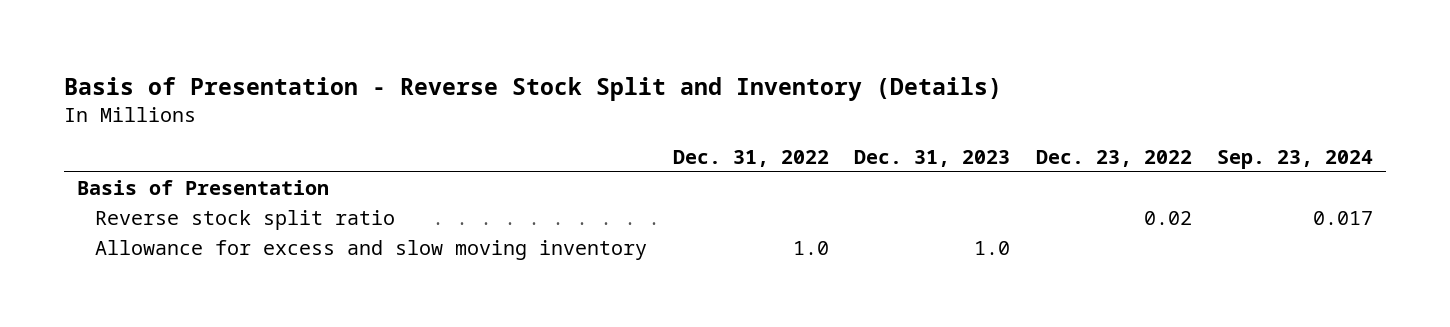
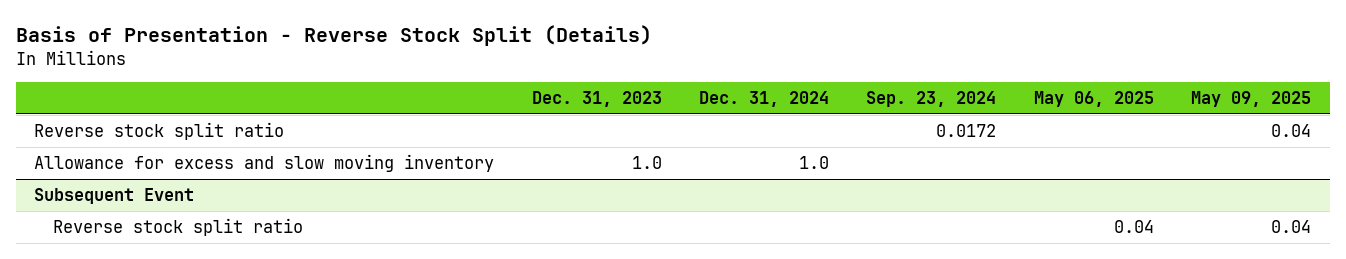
- Basis of Presentation - Reverse Stock Split and Inventory (Details)
+ Basis of Presentation - Reverse Stock Split (Details)
- | Dec. 31, 2022 | Dec. 31, 2023 | Dec. 23, 2022 | Sep. 23, 2024
+ | Dec. 31, 2023 | Dec. 31, 2024 | Sep. 23, 2024 | May 06, 2025 | May 09, 2025
- Basis of Presentation
- Reverse stock split ratio | | | 0.02 | 0.017
+ Reverse stock split ratio | | | 0.0172 | | 0.04
+ Subsequent Event
+ Reverse stock split ratio | | | | 0.04 | 0.04

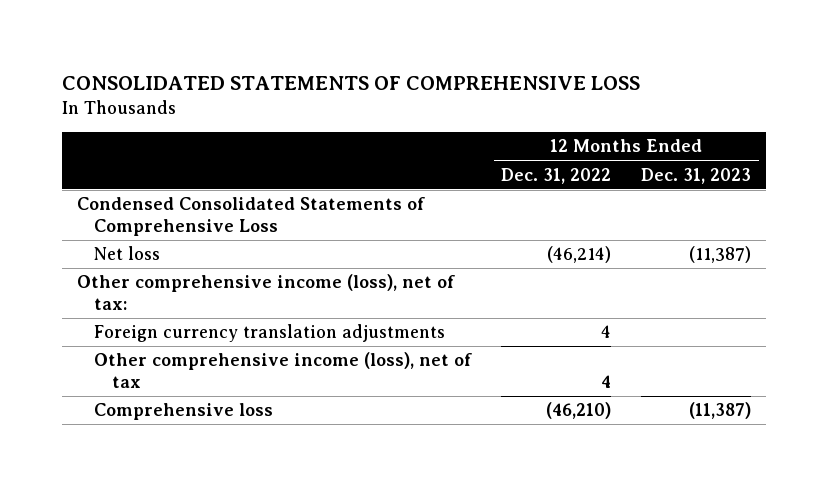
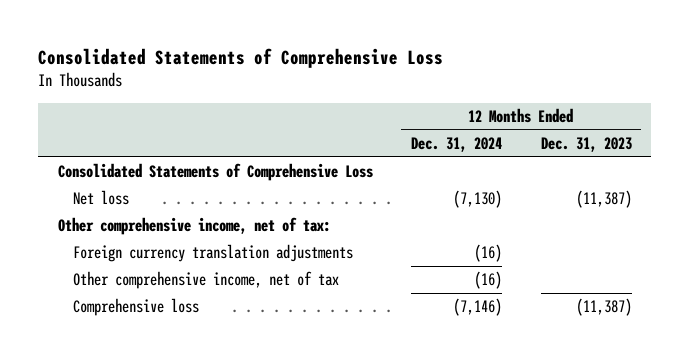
- CONSOLIDATED STATEMENTS OF COMPREHENSIVE LOSS
+ Consolidated Statements of Comprehensive Loss
- | 12 Months Ended Dec. 31, 2022 | 12 Months Ended Dec. 31, 2023
+ | 12 Months Ended Dec. 31, 2024 | 12 Months Ended Dec. 31, 2023
- Condensed Consolidated Statements of Comprehensive Loss
+ Consolidated Statements of Comprehensive Loss
- Other comprehensive income (loss), net of tax:
+ Other comprehensive income, net of tax:
- Other comprehensive income (loss), net of tax | 4 |
+ Other comprehensive income, net of tax | (16) |

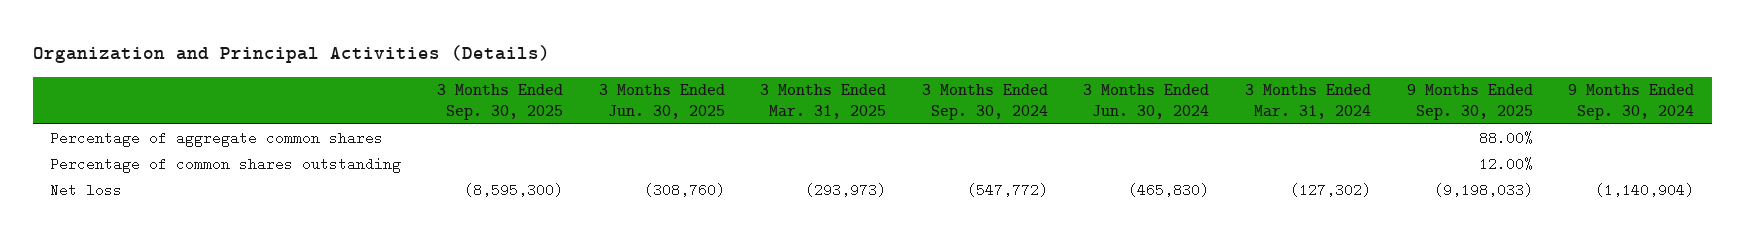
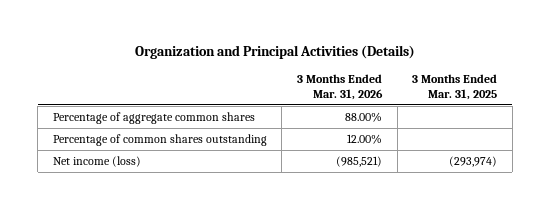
- | 3 Months Ended Sep. 30, 2025 | 3 Months Ended Jun. 30, 2025 | 3 Months Ended Mar. 31, 2025 | 3 Months Ended Sep. 30, 2024 | 3 Months Ended Jun. 30, 2024 | 3 Months Ended Mar. 31, 2024 | 9 Months Ended Sep. 30, 2025 | 9 Months Ended Sep. 30, 2024
+ | 3 Months Ended Mar. 31, 2026 | 3 Months Ended Mar. 31, 2025
- Net loss | (8,595,300) | (308,760) | (293,973) | (547,772) | (465,830) | (127,302) | (9,198,033) | (1,140,904)
+ Net income (loss) | (985,521) | (293,974)

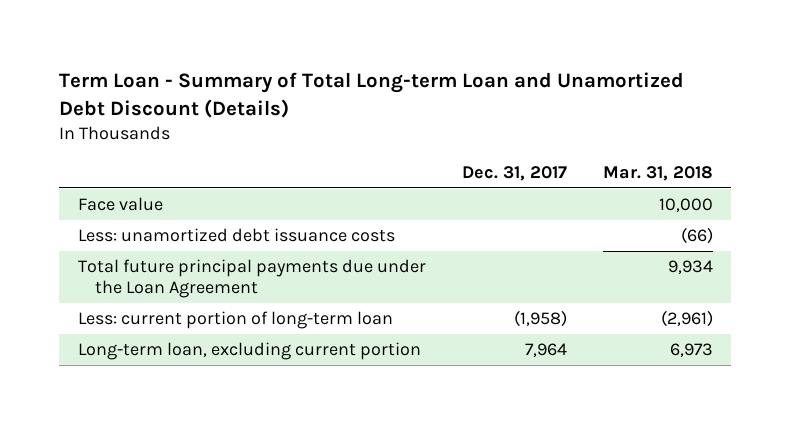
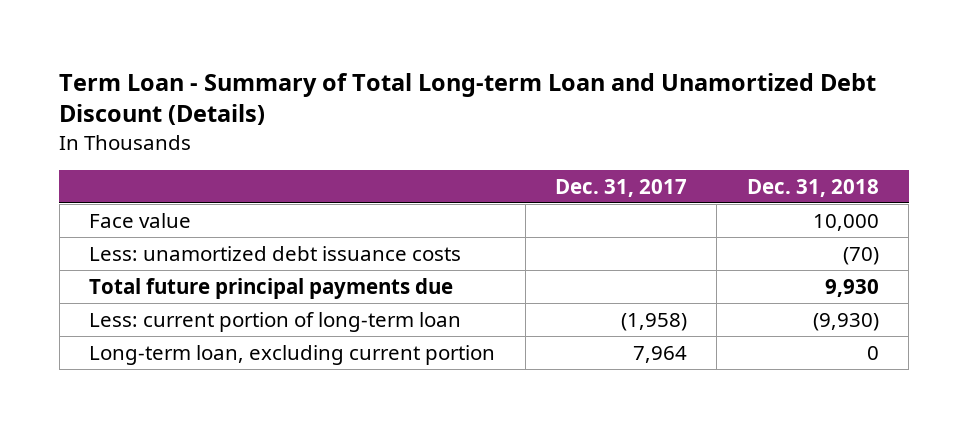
- | Dec. 31, 2017 | Mar. 31, 2018
+ | Dec. 31, 2017 | Dec. 31, 2018
- Total future principal payments due under the Loan Agreement | | 9,934
+ Total future principal payments due | | 9,930

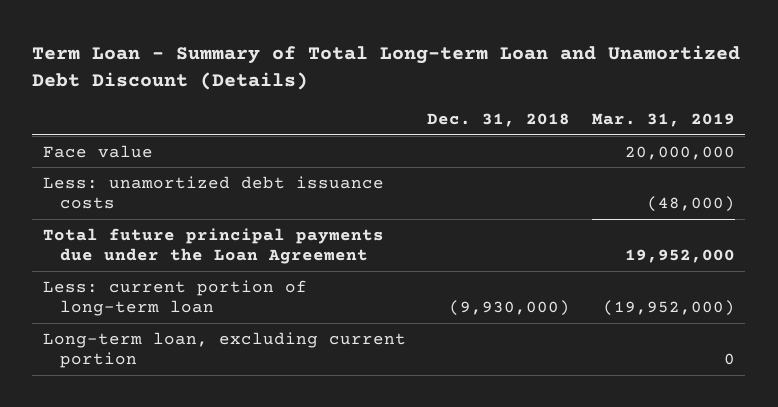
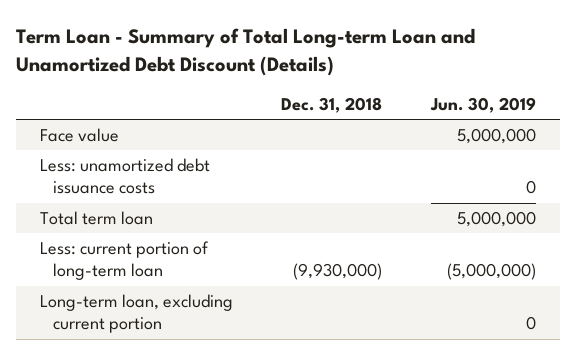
- | Dec. 31, 2018 | Mar. 31, 2019
+ | Dec. 31, 2018 | Jun. 30, 2019
- Total future principal payments due under the Loan Agreement | | 19,952,000
+ Total term loan | | 5,000,000

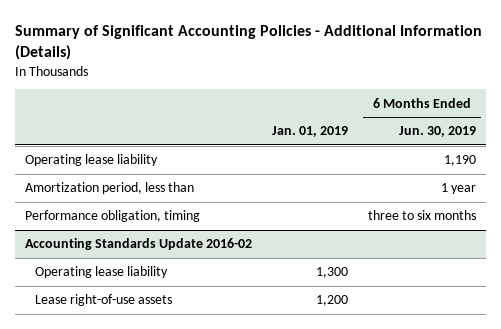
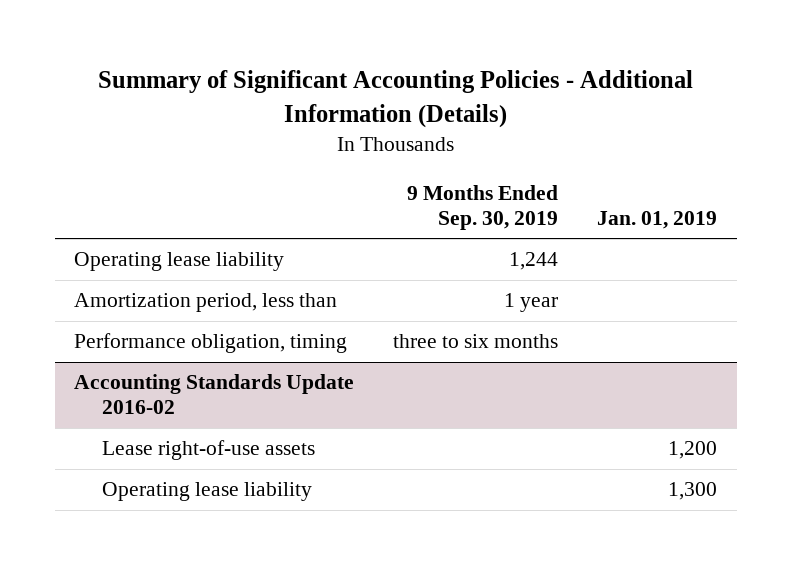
- | Jan. 01, 2019 | 6 Months Ended Jun. 30, 2019
+ | 9 Months Ended Sep. 30, 2019 | Jan. 01, 2019
@ Accounting Standards Update 2016-02
moved down: Operating lease liability | | 1,300

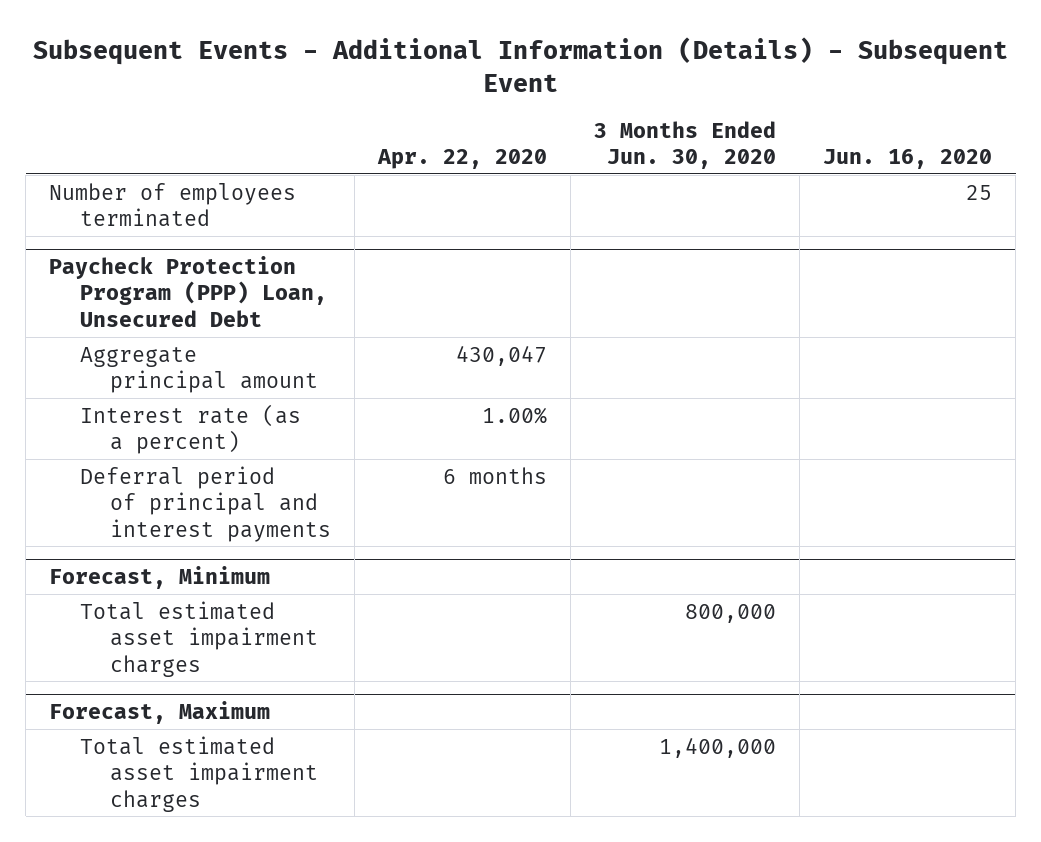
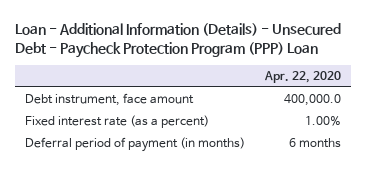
- Subsequent Events - Additional Information (Details) - Subsequent Event
+ Loan - Additional Information (Details) - Unsecured Debt - Paycheck Protection Program (PPP) Loan
- | Apr. 22, 2020 | 3 Months Ended Jun. 30, 2020 | Jun. 16, 2020
+ | Apr. 22, 2020
- Number of employees terminated | | | 25
- Paycheck Protection Program (PPP) Loan, Unsecured Debt
- Aggregate principal amount | 430,047 | |
- Interest rate (as a percent) | 1.00% | |
- Deferral period of principal and interest payments | 6 months | |
- Forecast, Minimum
- Total estimated asset impairment charges | | 800,000 |
- Forecast, Maximum
- Total estimated asset impairment charges | | 1,400,000 |
+ Debt instrument, face amount | 400,000.0
+ Fixed interest rate (as a percent) | 1.00%
+ Deferral period of payment (in months) | 6 months

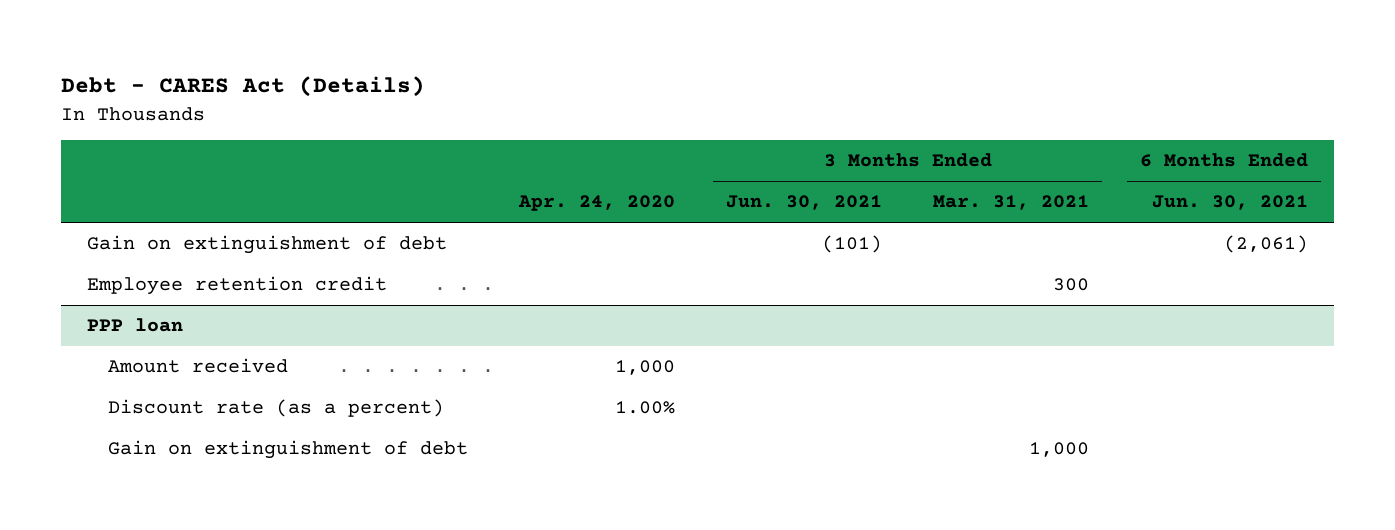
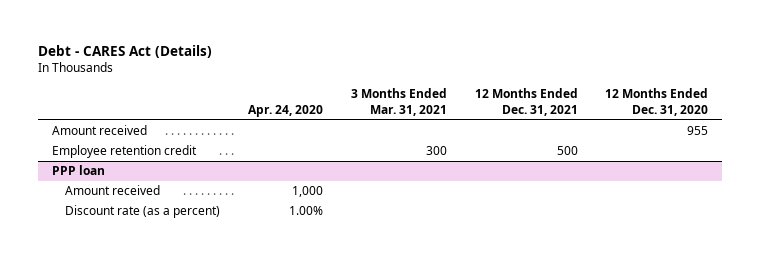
- | Apr. 24, 2020 | 3 Months Ended Jun. 30, 2021 | 3 Months Ended Mar. 31, 2021 | 6 Months Ended Jun. 30, 2021
+ | Apr. 24, 2020 | 3 Months Ended Mar. 31, 2021 | 12 Months Ended Dec. 31, 2021 | 12 Months Ended Dec. 31, 2020
- Gain on extinguishment of debt | | (101) | | (2,061)
+ Amount received | | | | 955
@ PPP loan
- Gain on extinguishment of debt | | | 1,000 |

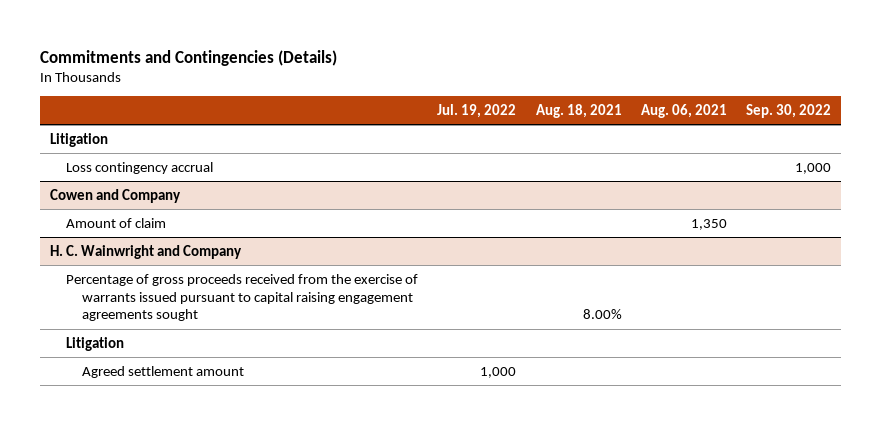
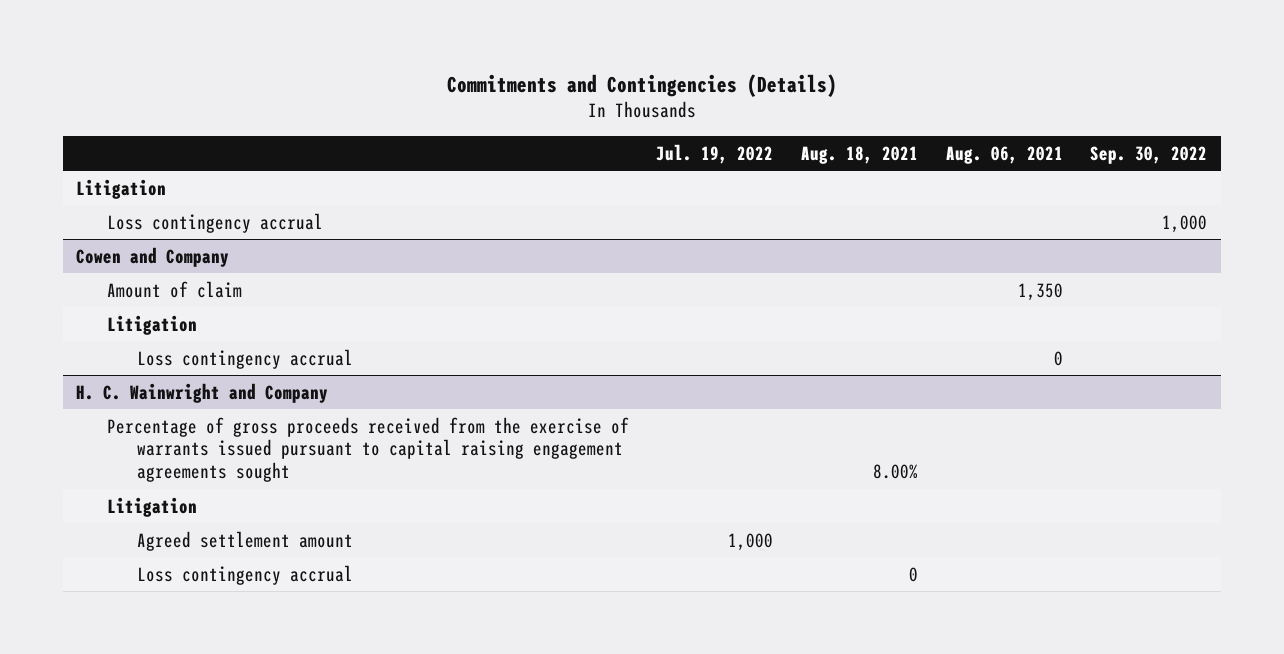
@ Cowen and Company
+ Litigation
+ Loss contingency accrual | | | 0 |
@ H. C. Wainwright and Company
+ Loss contingency accrual | | 0 | |

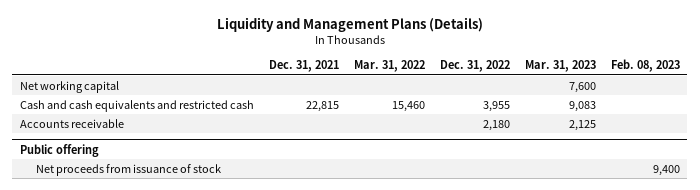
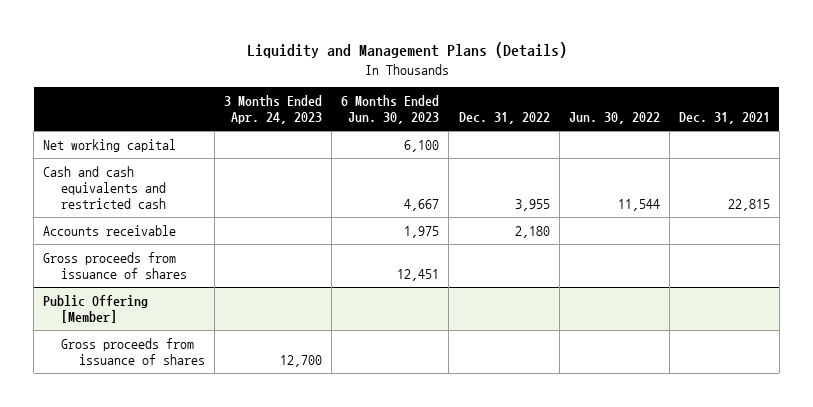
- | Dec. 31, 2021 | Mar. 31, 2022 | Dec. 31, 2022 | Mar. 31, 2023 | Feb. 08, 2023
+ | 3 Months Ended Apr. 24, 2023 | 6 Months Ended Jun. 30, 2023 | Dec. 31, 2022 | Jun. 30, 2022 | Dec. 31, 2021
- Public offering
- Net proceeds from issuance of stock | | | | | 9,400
+ Gross proceeds from issuance of shares | | 12,451 | | |
+ Public Offering [Member]
+ Gross proceeds from issuance of shares | 12,700 | | | |

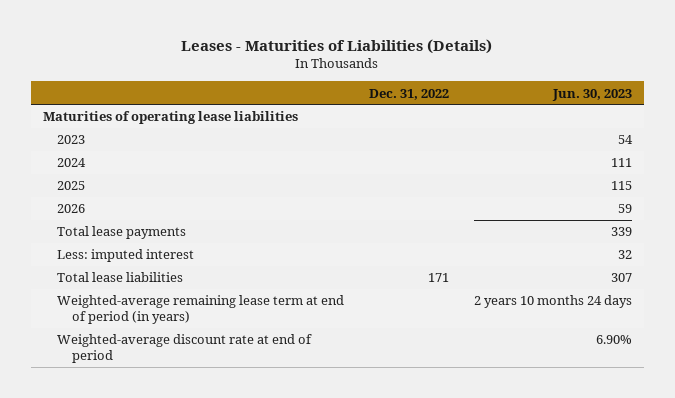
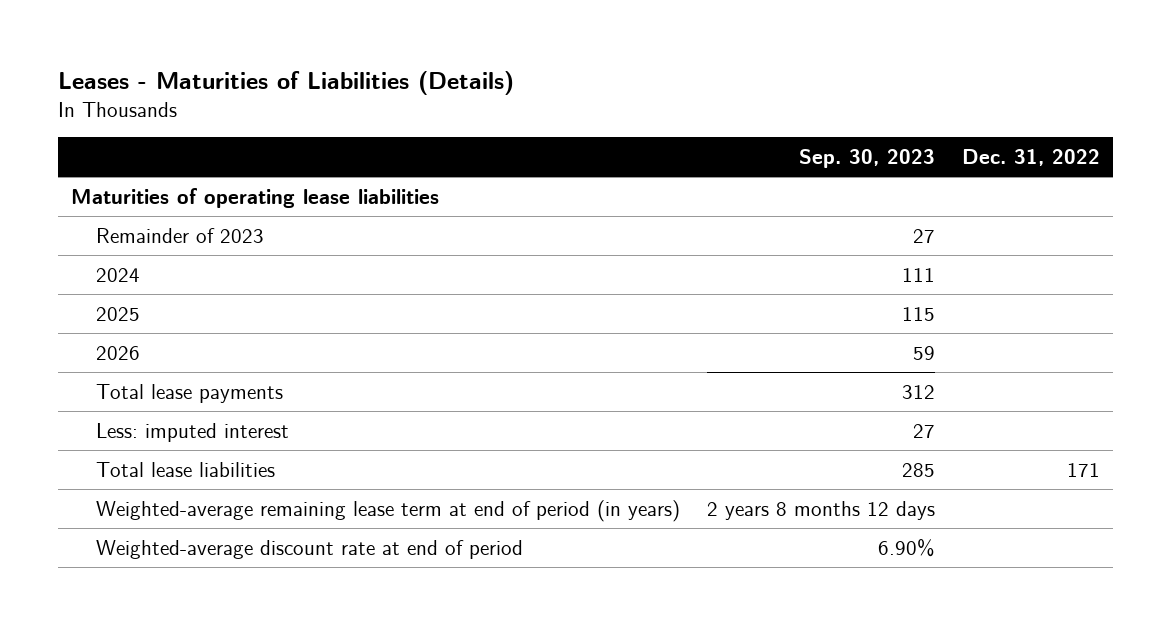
- | Dec. 31, 2022 | Jun. 30, 2023
+ | Sep. 30, 2023 | Dec. 31, 2022
- 2023 | | 54
+ Remainder of 2023 | 27 |

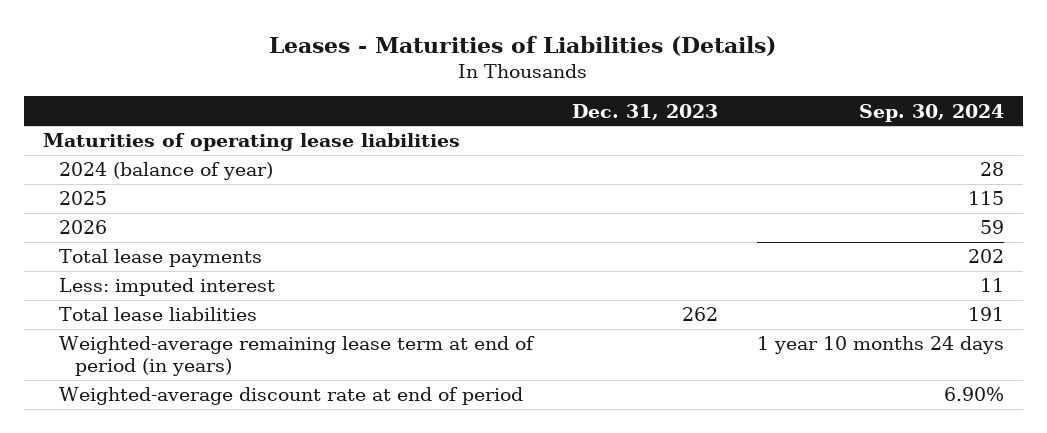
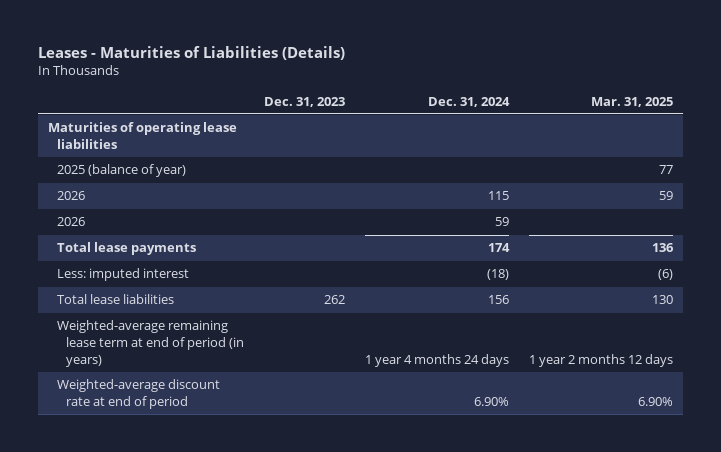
- | Dec. 31, 2023 | Sep. 30, 2024
+ | Dec. 31, 2023 | Dec. 31, 2024 | Mar. 31, 2025
- 2024 (balance of year) | | 28
- 2025 | | 115
+ 2025 (balance of year) | | | 77
+ 2026 | | 59 |

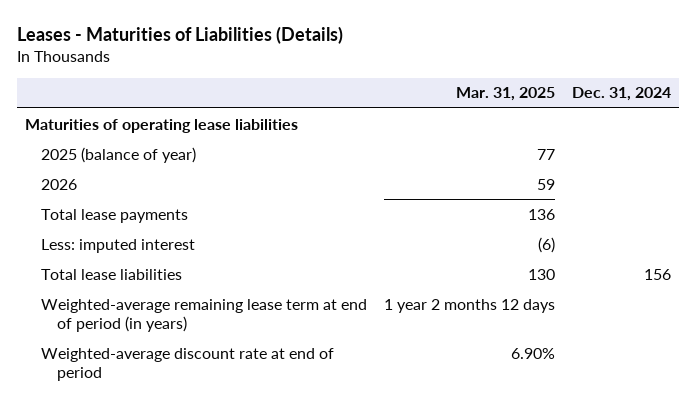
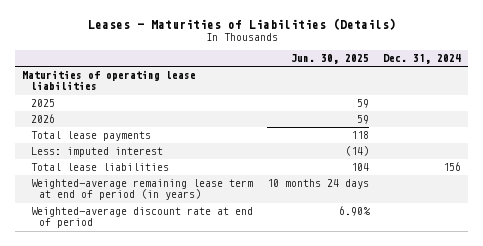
- | Mar. 31, 2025 | Dec. 31, 2024
+ | Jun. 30, 2025 | Dec. 31, 2024
- 2025 (balance of year) | 77 |
+ 2025 | 59 |

